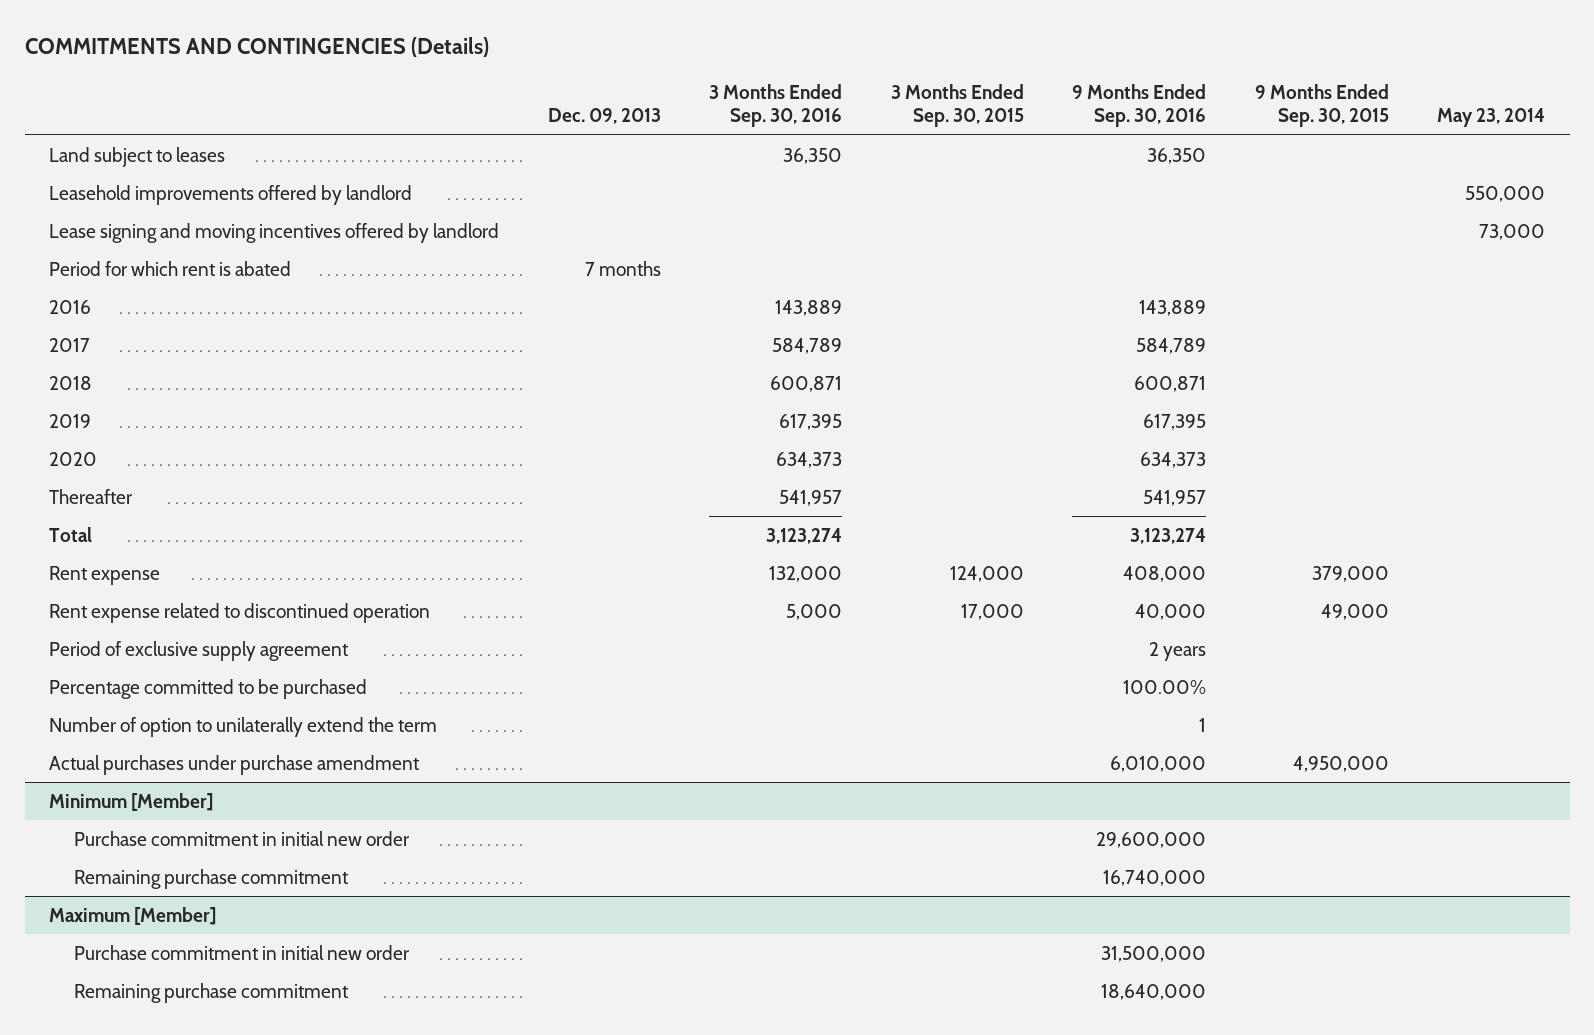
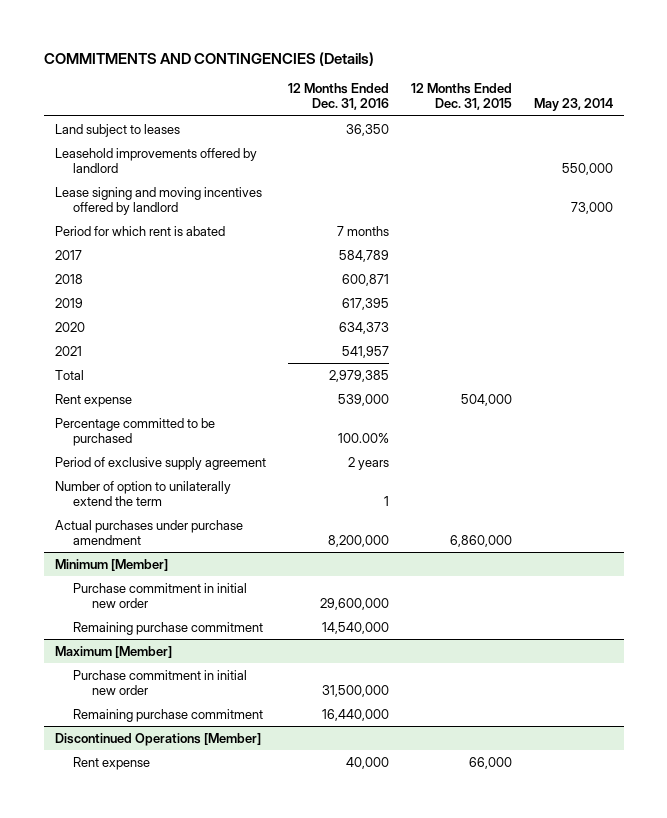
- | Dec. 09, 2013 | 3 Months Ended Sep. 30, 2016 | 3 Months Ended Sep. 30, 2015 | 9 Months Ended Sep. 30, 2016 | 9 Months Ended Sep. 30, 2015 | May 23, 2014
+ | 12 Months Ended Dec. 31, 2016 | 12 Months Ended Dec. 31, 2015 | May 23, 2014
- 2016 | | 143,889 | | 143,889 | |
- Thereafter | | 541,957 | | 541,957 | |
+ 2021 | 541,957 | |
- Rent expense related to discontinued operation | | 5,000 | 17,000 | 40,000 | 49,000 |
moved down: Period of exclusive supply agreement | 2 years | |
+ Discontinued Operations [Member]
+ Rent expense | 40,000 | 66,000 |

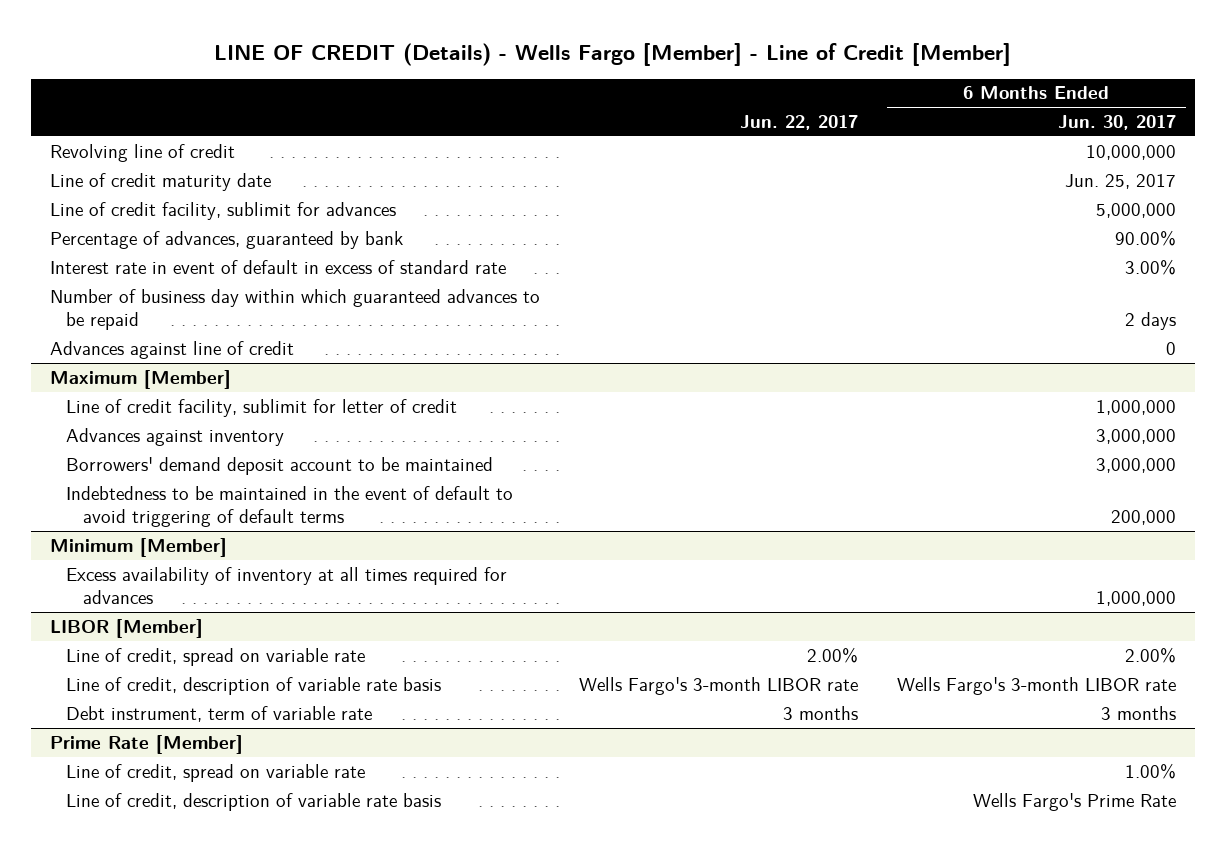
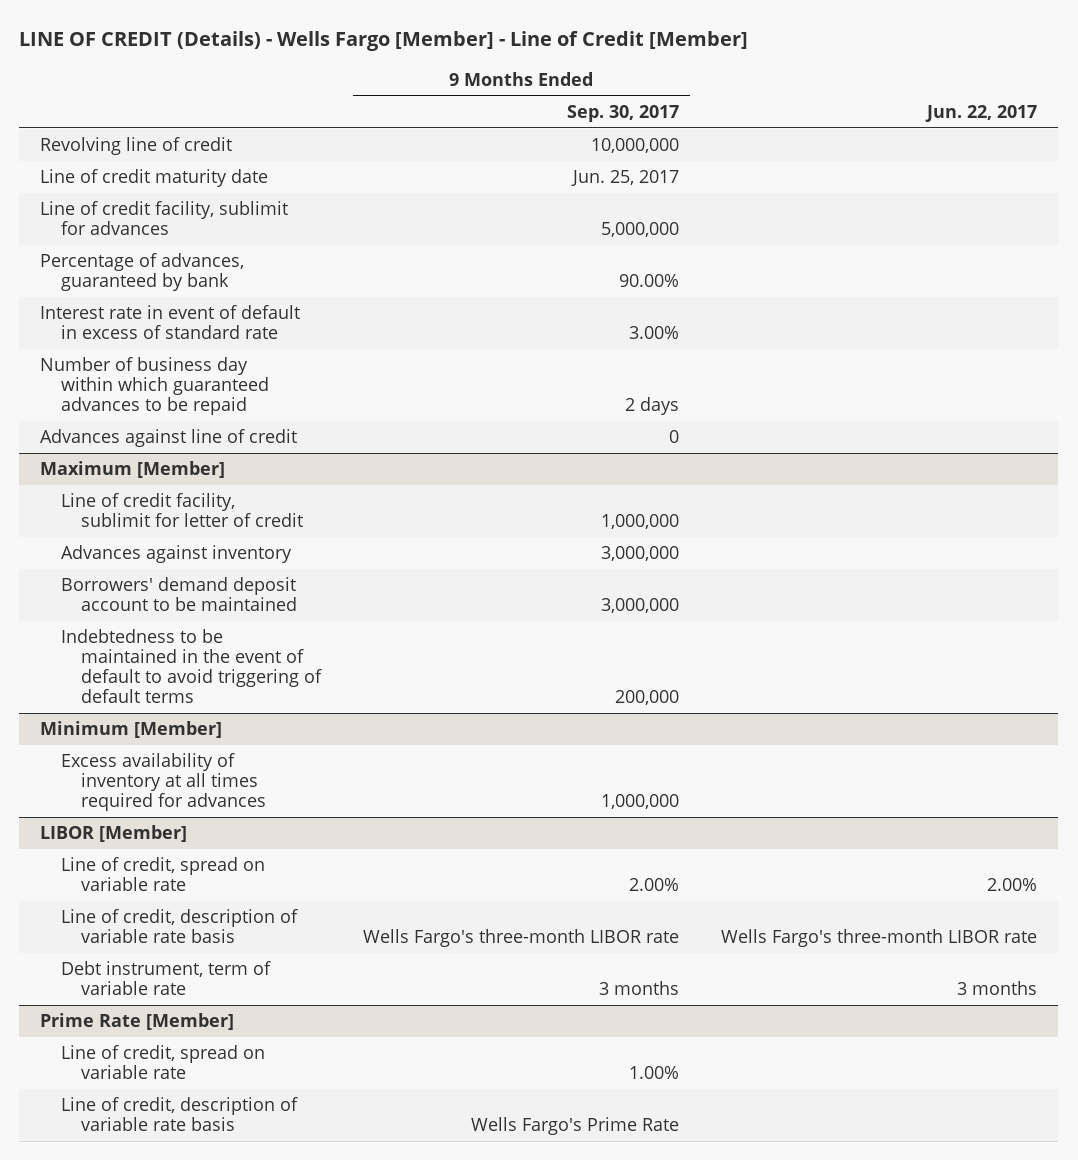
- | Jun. 22, 2017 | 6 Months Ended Jun. 30, 2017
+ | 9 Months Ended Sep. 30, 2017 | Jun. 22, 2017
@ LIBOR [Member]
- Line of credit, description of variable rate basis | Wells Fargo's 3-month LIBOR rate | Wells Fargo's 3-month LIBOR rate
+ Line of credit, description of variable rate basis | Wells Fargo's three-month LIBOR rate | Wells Fargo's three-month LIBOR rate

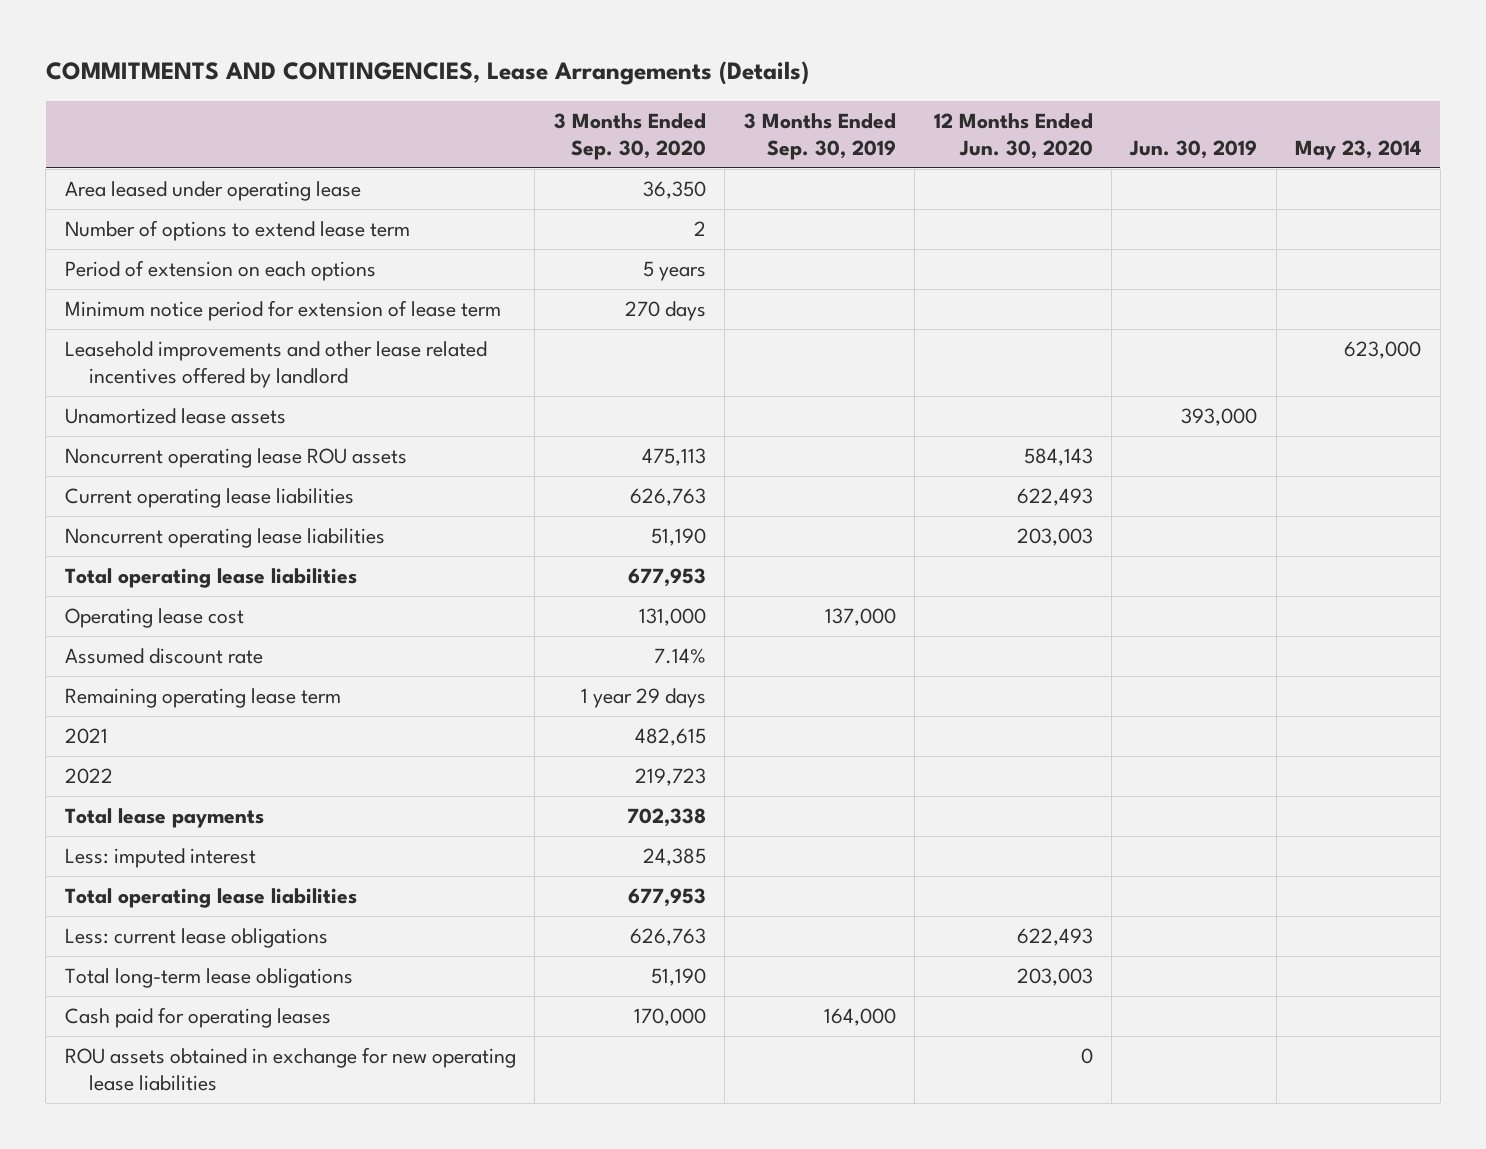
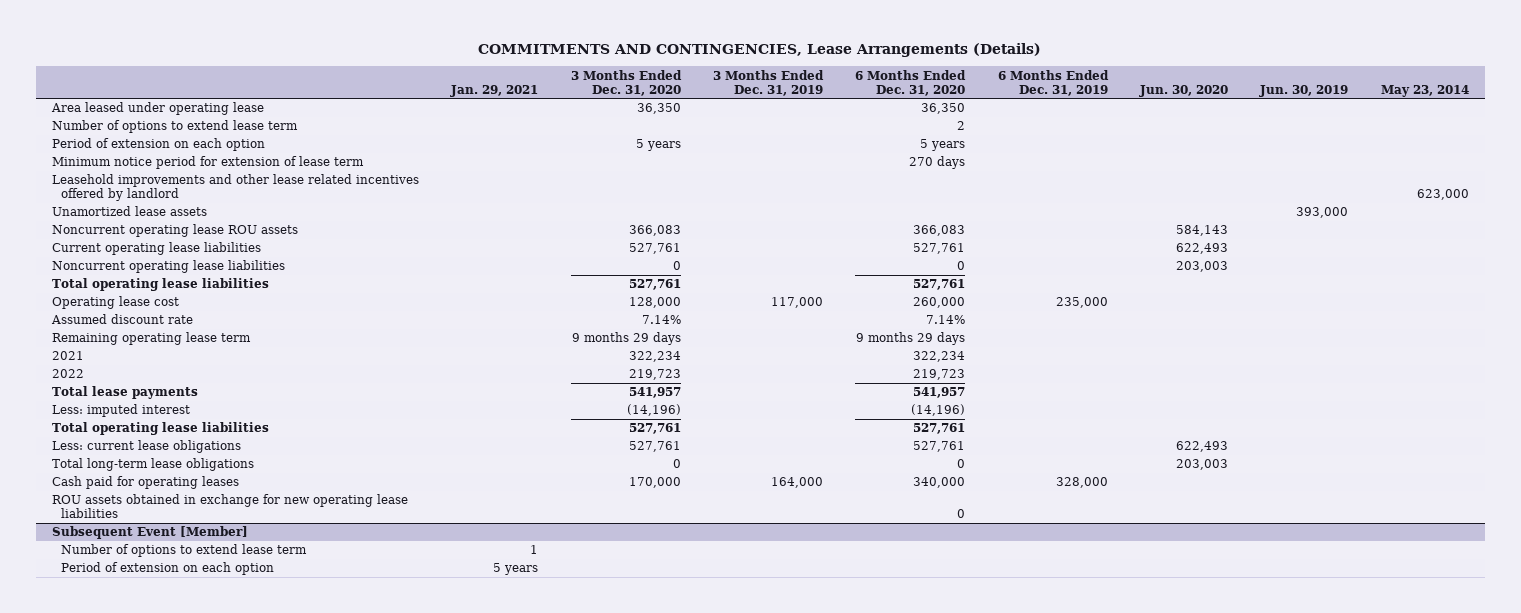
- | 3 Months Ended Sep. 30, 2020 | 3 Months Ended Sep. 30, 2019 | 12 Months Ended Jun. 30, 2020 | Jun. 30, 2019 | May 23, 2014
+ | Jan. 29, 2021 | 3 Months Ended Dec. 31, 2020 | 3 Months Ended Dec. 31, 2019 | 6 Months Ended Dec. 31, 2020 | 6 Months Ended Dec. 31, 2019 | Jun. 30, 2020 | Jun. 30, 2019 | May 23, 2014
- Period of extension on each options | 5 years | | | |
+ Period of extension on each option | | 5 years | | 5 years | | | |
+ Subsequent Event [Member]
+ Number of options to extend lease term | 1 | | | | | | |
+ Period of extension on each option | 5 years | | | | | | |

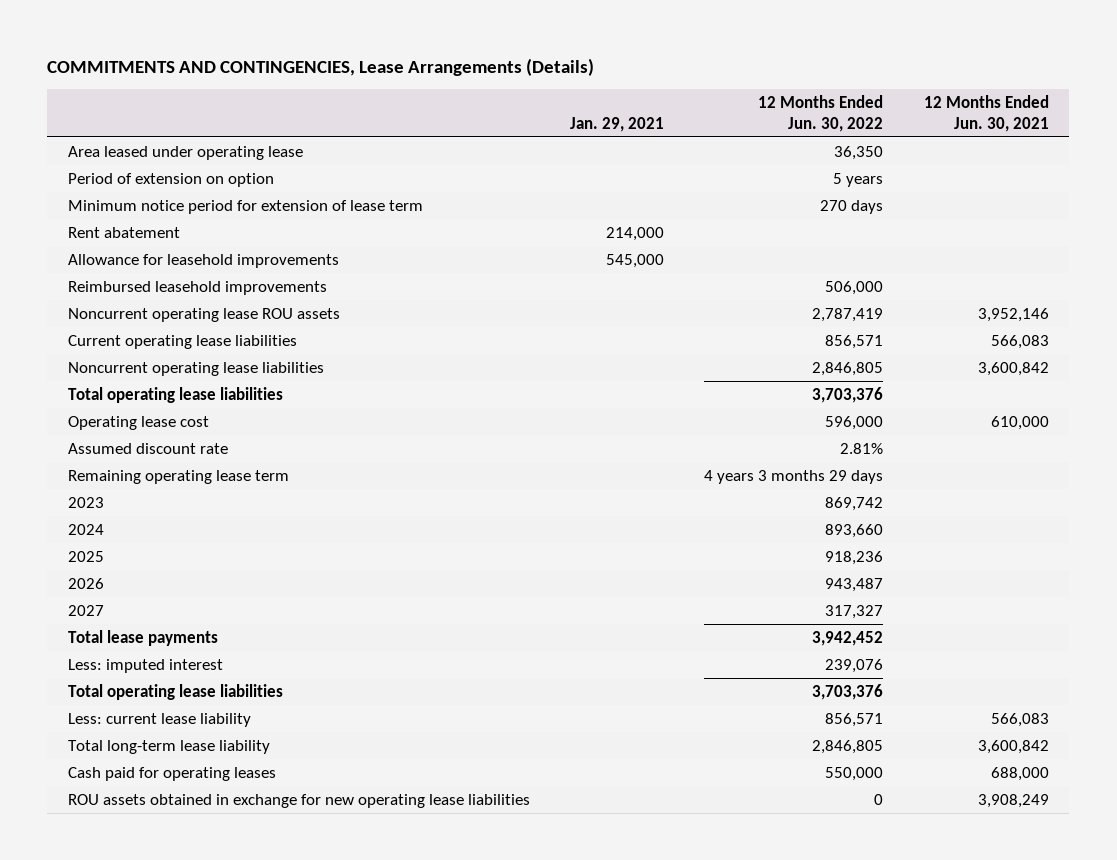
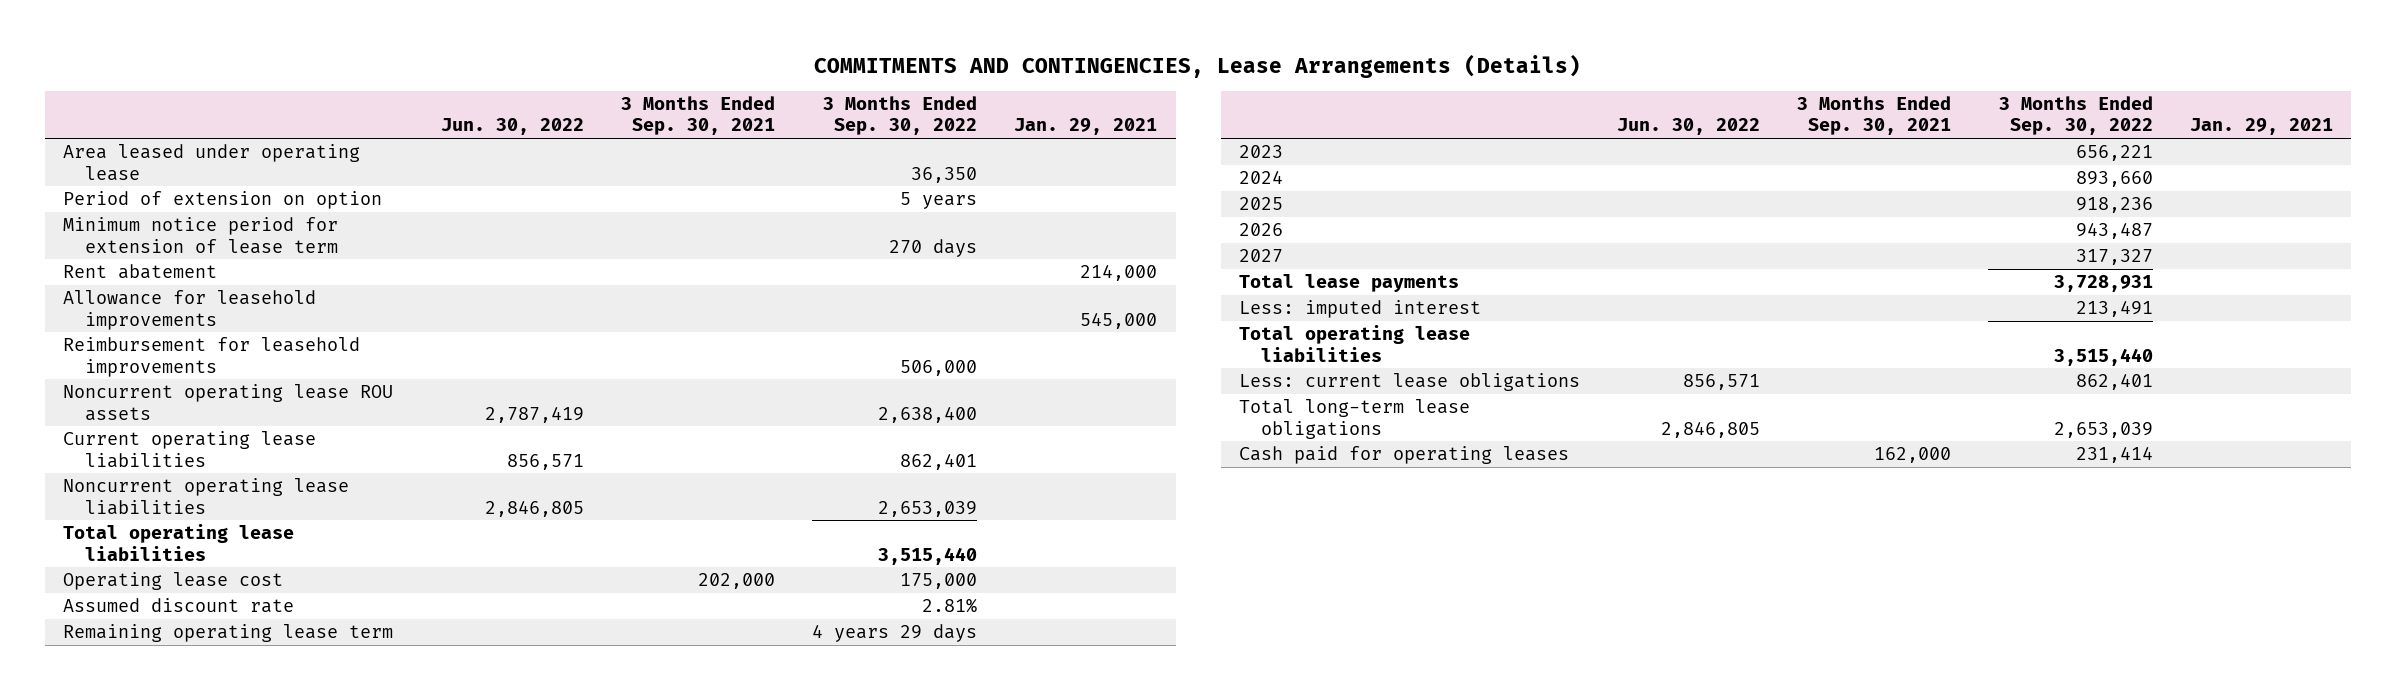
- | Jan. 29, 2021 | 12 Months Ended Jun. 30, 2022 | 12 Months Ended Jun. 30, 2021
+ | Jun. 30, 2022 | 3 Months Ended Sep. 30, 2021 | 3 Months Ended Sep. 30, 2022 | Jan. 29, 2021
- Reimbursed leasehold improvements | | 506,000 |
+ Reimbursement for leasehold improvements | | | 506,000 |
- Less: current lease liability | | 856,571 | 566,083
- Total long-term lease liability | | 2,846,805 | 3,600,842
+ Less: current lease obligations | 856,571 | | 862,401 |
+ Total long-term lease obligations | 2,846,805 | | 2,653,039 |
- ROU assets obtained in exchange for new operating lease liabilities | | 0 | 3,908,249

